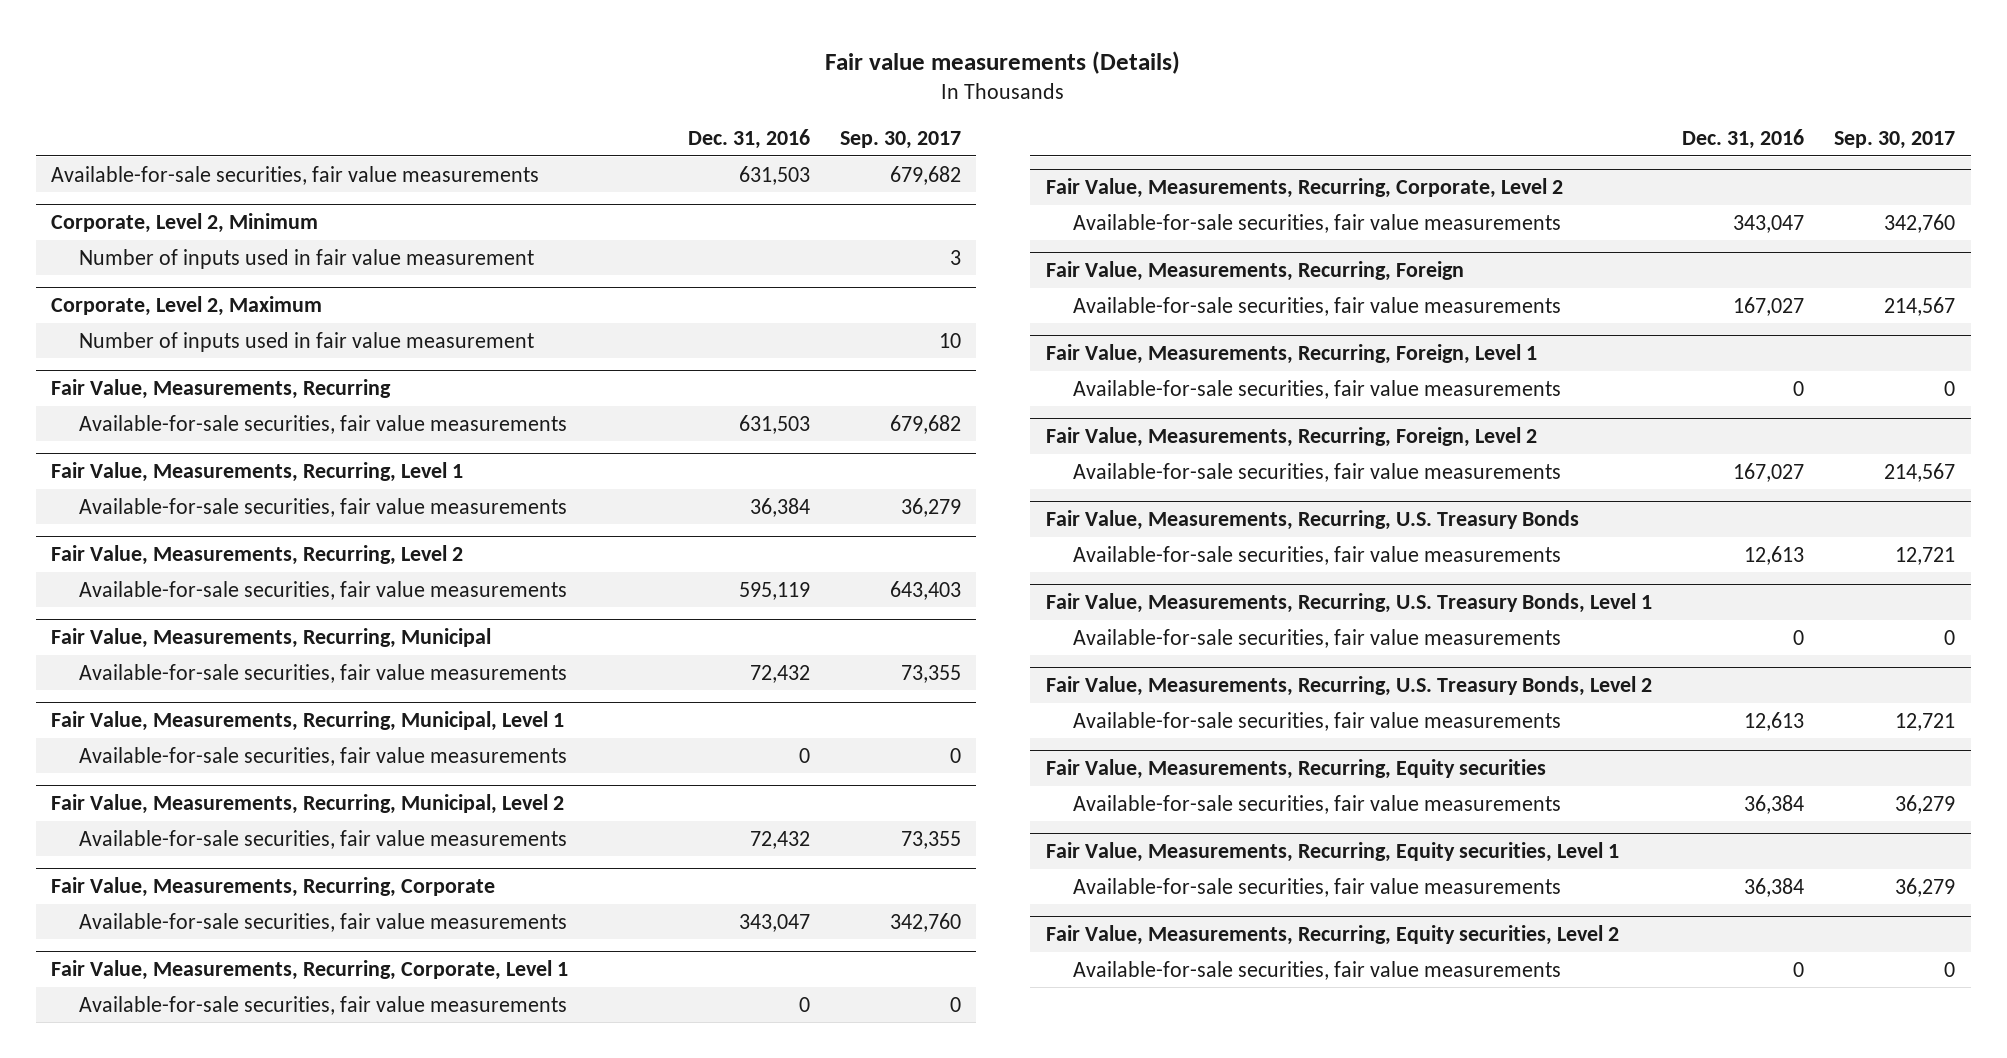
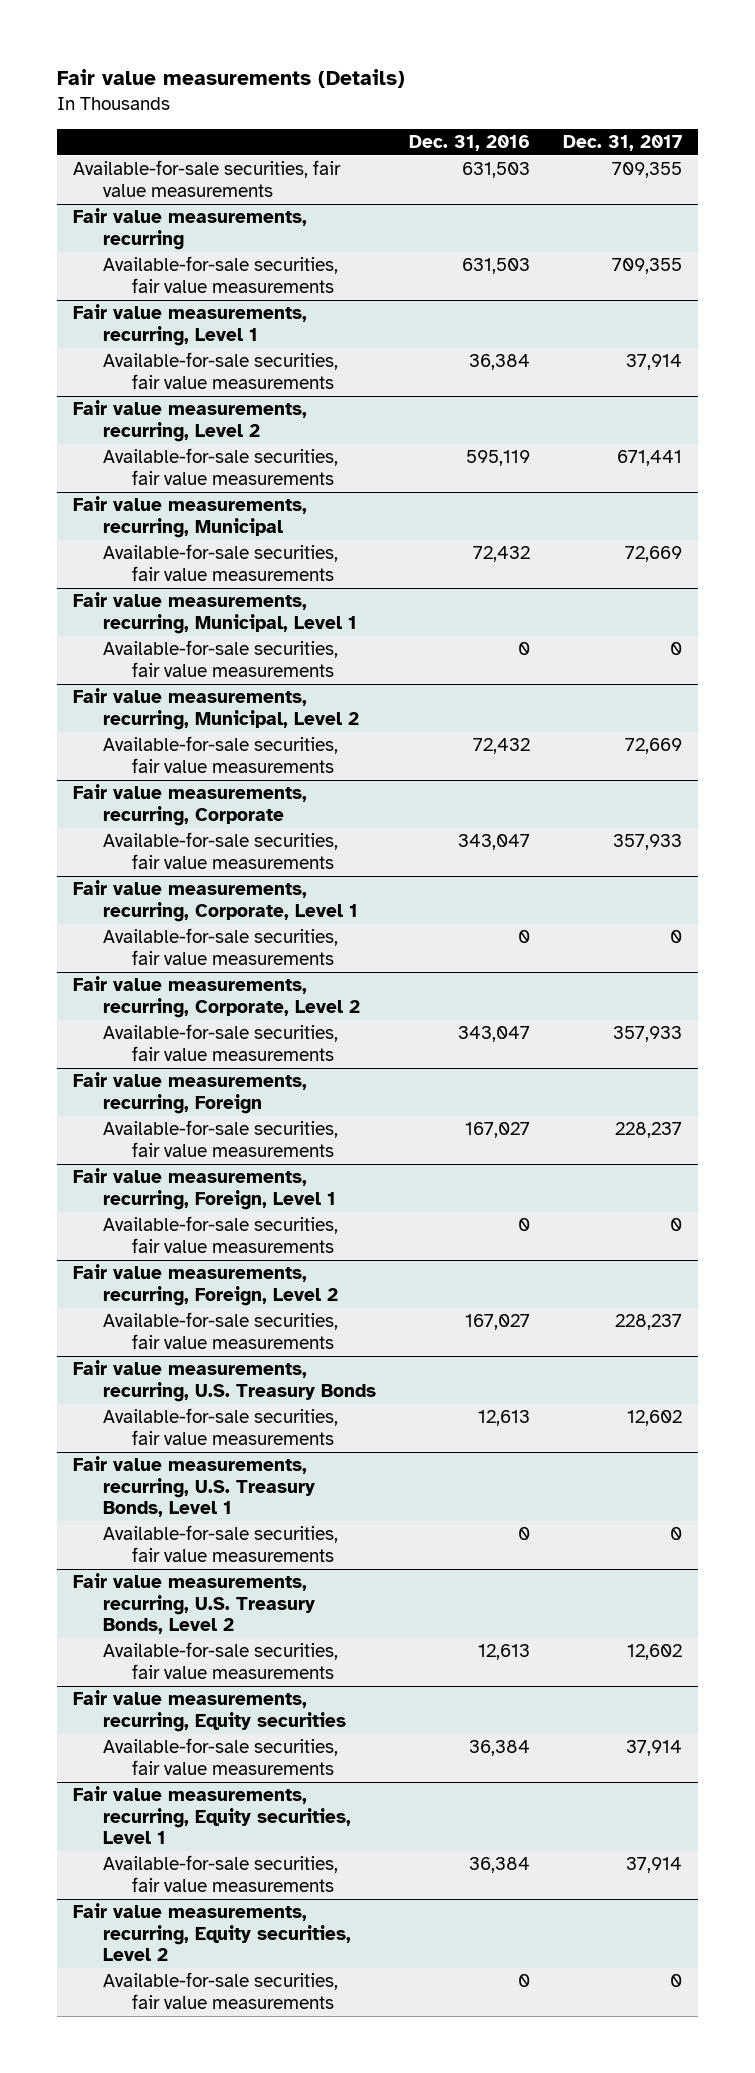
- | Dec. 31, 2016 | Sep. 30, 2017
+ | Dec. 31, 2016 | Dec. 31, 2017
- Corporate, Level 2, Minimum
- Number of inputs used in fair value measurement | | 3
- Corporate, Level 2, Maximum
- Number of inputs used in fair value measurement | | 10
- Fair Value, Measurements, Recurring
+ Fair value measurements, recurring
- Fair Value, Measurements, Recurring, Level 1
+ Fair value measurements, recurring, Level 1
- Fair Value, Measurements, Recurring, Level 2
+ Fair value measurements, recurring, Level 2
- Fair Value, Measurements, Recurring, Municipal
+ Fair value measurements, recurring, Municipal
- Fair Value, Measurements, Recurring, Municipal, Level 1
+ Fair value measurements, recurring, Municipal, Level 1
- Fair Value, Measurements, Recurring, Municipal, Level 2
+ Fair value measurements, recurring, Municipal, Level 2
- Fair Value, Measurements, Recurring, Corporate
+ Fair value measurements, recurring, Corporate
- Fair Value, Measurements, Recurring, Corporate, Level 1
+ Fair value measurements, recurring, Corporate, Level 1
- Fair Value, Measurements, Recurring, Corporate, Level 2
+ Fair value measurements, recurring, Corporate, Level 2
- Fair Value, Measurements, Recurring, Foreign
+ Fair value measurements, recurring, Foreign
- Fair Value, Measurements, Recurring, Foreign, Level 1
+ Fair value measurements, recurring, Foreign, Level 1
- Fair Value, Measurements, Recurring, Foreign, Level 2
+ Fair value measurements, recurring, Foreign, Level 2
- Fair Value, Measurements, Recurring, U.S. Treasury Bonds
+ Fair value measurements, recurring, U.S. Treasury Bonds
- Fair Value, Measurements, Recurring, U.S. Treasury Bonds, Level 1
+ Fair value measurements, recurring, U.S. Treasury Bonds, Level 1
- Fair Value, Measurements, Recurring, U.S. Treasury Bonds, Level 2
+ Fair value measurements, recurring, U.S. Treasury Bonds, Level 2
- Fair Value, Measurements, Recurring, Equity securities
+ Fair value measurements, recurring, Equity securities
- Fair Value, Measurements, Recurring, Equity securities, Level 1
+ Fair value measurements, recurring, Equity securities, Level 1
- Fair Value, Measurements, Recurring, Equity securities, Level 2
+ Fair value measurements, recurring, Equity securities, Level 2

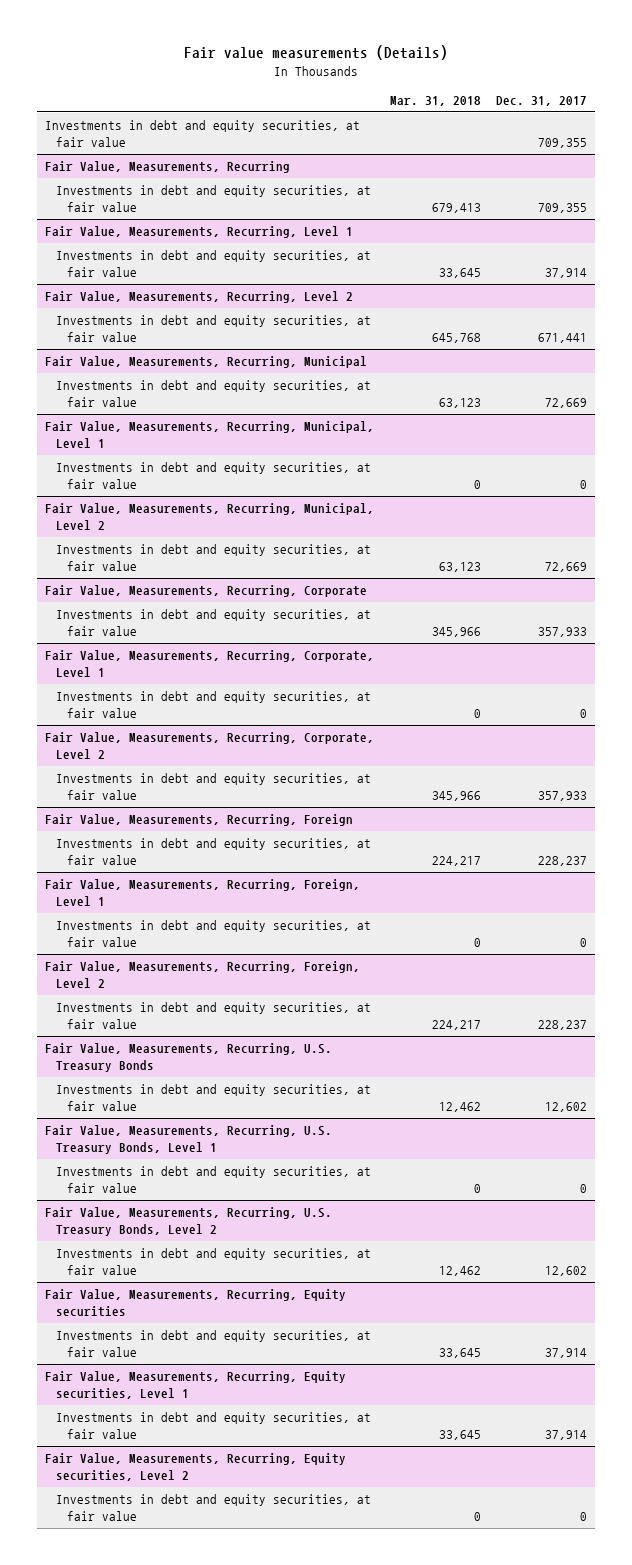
- | Dec. 31, 2016 | Dec. 31, 2017
+ | Mar. 31, 2018 | Dec. 31, 2017
- Available-for-sale securities, fair value measurements | 631,503 | 709,355
- Fair value measurements, recurring
- Available-for-sale securities, fair value measurements | 631,503 | 709,355
- Fair value measurements, recurring, Level 1
- Available-for-sale securities, fair value measurements | 36,384 | 37,914
- Fair value measurements, recurring, Level 2
- Available-for-sale securities, fair value measurements | 595,119 | 671,441
- Fair value measurements, recurring, Municipal
- Available-for-sale securities, fair value measurements | 72,432 | 72,669
- Fair value measurements, recurring, Municipal, Level 1
- Available-for-sale securities, fair value measurements | 0 | 0
- Fair value measurements, recurring, Municipal, Level 2
- Available-for-sale securities, fair value measurements | 72,432 | 72,669
- Fair value measurements, recurring, Corporate
- Available-for-sale securities, fair value measurements | 343,047 | 357,933
- Fair value measurements, recurring, Corporate, Level 1
- Available-for-sale securities, fair value measurements | 0 | 0
- Fair value measurements, recurring, Corporate, Level 2
- Available-for-sale securities, fair value measurements | 343,047 | 357,933
- Fair value measurements, recurring, Foreign
- Available-for-sale securities, fair value measurements | 167,027 | 228,237
- Fair value measurements, recurring, Foreign, Level 1
- Available-for-sale securities, fair value measurements | 0 | 0
- Fair value measurements, recurring, Foreign, Level 2
- Available-for-sale securities, fair value measurements | 167,027 | 228,237
- Fair value measurements, recurring, U.S. Treasury Bonds
- Available-for-sale securities, fair value measurements | 12,613 | 12,602
- Fair value measurements, recurring, U.S. Treasury Bonds, Level 1
- Available-for-sale securities, fair value measurements | 0 | 0
- Fair value measurements, recurring, U.S. Treasury Bonds, Level 2
- Available-for-sale securities, fair value measurements | 12,613 | 12,602
- Fair value measurements, recurring, Equity securities
- Available-for-sale securities, fair value measurements | 36,384 | 37,914
- Fair value measurements, recurring, Equity securities, Level 1
- Available-for-sale securities, fair value measurements | 36,384 | 37,914
- Fair value measurements, recurring, Equity securities, Level 2
- Available-for-sale securities, fair value measurements | 0 | 0
+ Investments in debt and equity securities, at fair value | | 709,355
+ Fair Value, Measurements, Recurring
+ Investments in debt and equity securities, at fair value | 679,413 | 709,355
+ Fair Value, Measurements, Recurring, Level 1
+ Investments in debt and equity securities, at fair value | 33,645 | 37,914
+ Fair Value, Measurements, Recurring, Level 2
+ Investments in debt and equity securities, at fair value | 645,768 | 671,441
+ Fair Value, Measurements, Recurring, Municipal
+ Investments in debt and equity securities, at fair value | 63,123 | 72,669
+ Fair Value, Measurements, Recurring, Municipal, Level 1
+ Investments in debt and equity securities, at fair value | 0 | 0
+ Fair Value, Measurements, Recurring, Municipal, Level 2
+ Investments in debt and equity securities, at fair value | 63,123 | 72,669
+ Fair Value, Measurements, Recurring, Corporate
+ Investments in debt and equity securities, at fair value | 345,966 | 357,933
+ Fair Value, Measurements, Recurring, Corporate, Level 1
+ Investments in debt and equity securities, at fair value | 0 | 0
+ Fair Value, Measurements, Recurring, Corporate, Level 2
+ Investments in debt and equity securities, at fair value | 345,966 | 357,933
+ Fair Value, Measurements, Recurring, Foreign
+ Investments in debt and equity securities, at fair value | 224,217 | 228,237
+ Fair Value, Measurements, Recurring, Foreign, Level 1
+ Investments in debt and equity securities, at fair value | 0 | 0
+ Fair Value, Measurements, Recurring, Foreign, Level 2
+ Investments in debt and equity securities, at fair value | 224,217 | 228,237
+ Fair Value, Measurements, Recurring, U.S. Treasury Bonds
+ Investments in debt and equity securities, at fair value | 12,462 | 12,602
+ Fair Value, Measurements, Recurring, U.S. Treasury Bonds, Level 1
+ Investments in debt and equity securities, at fair value | 0 | 0
+ Fair Value, Measurements, Recurring, U.S. Treasury Bonds, Level 2
+ Investments in debt and equity securities, at fair value | 12,462 | 12,602
+ Fair Value, Measurements, Recurring, Equity securities
+ Investments in debt and equity securities, at fair value | 33,645 | 37,914
+ Fair Value, Measurements, Recurring, Equity securities, Level 1
+ Investments in debt and equity securities, at fair value | 33,645 | 37,914
+ Fair Value, Measurements, Recurring, Equity securities, Level 2
+ Investments in debt and equity securities, at fair value | 0 | 0

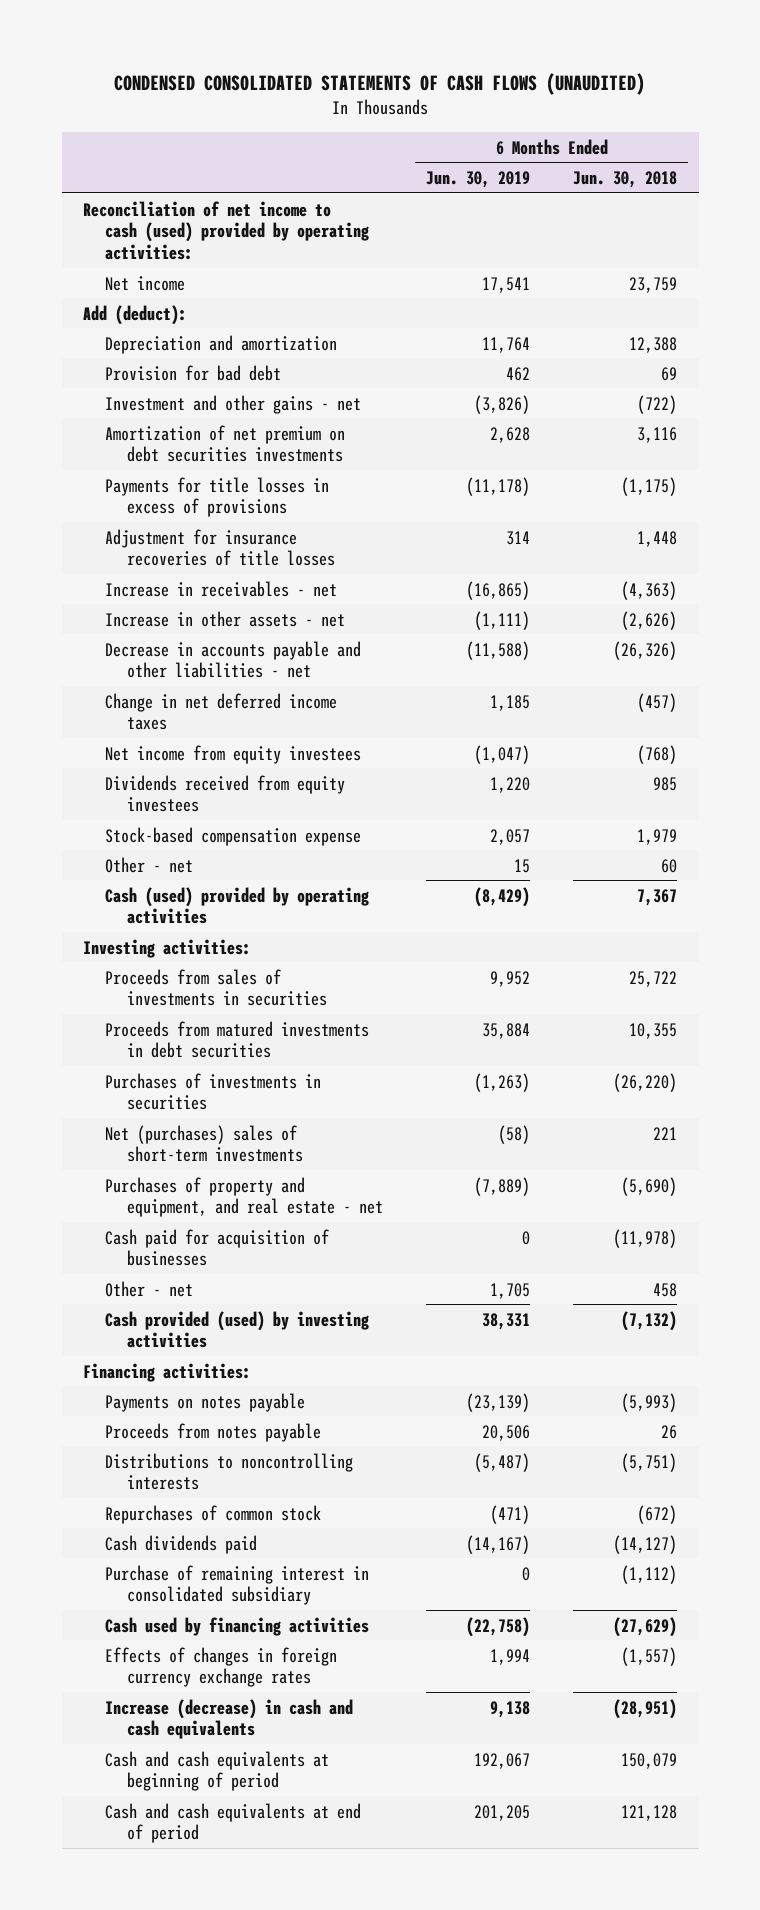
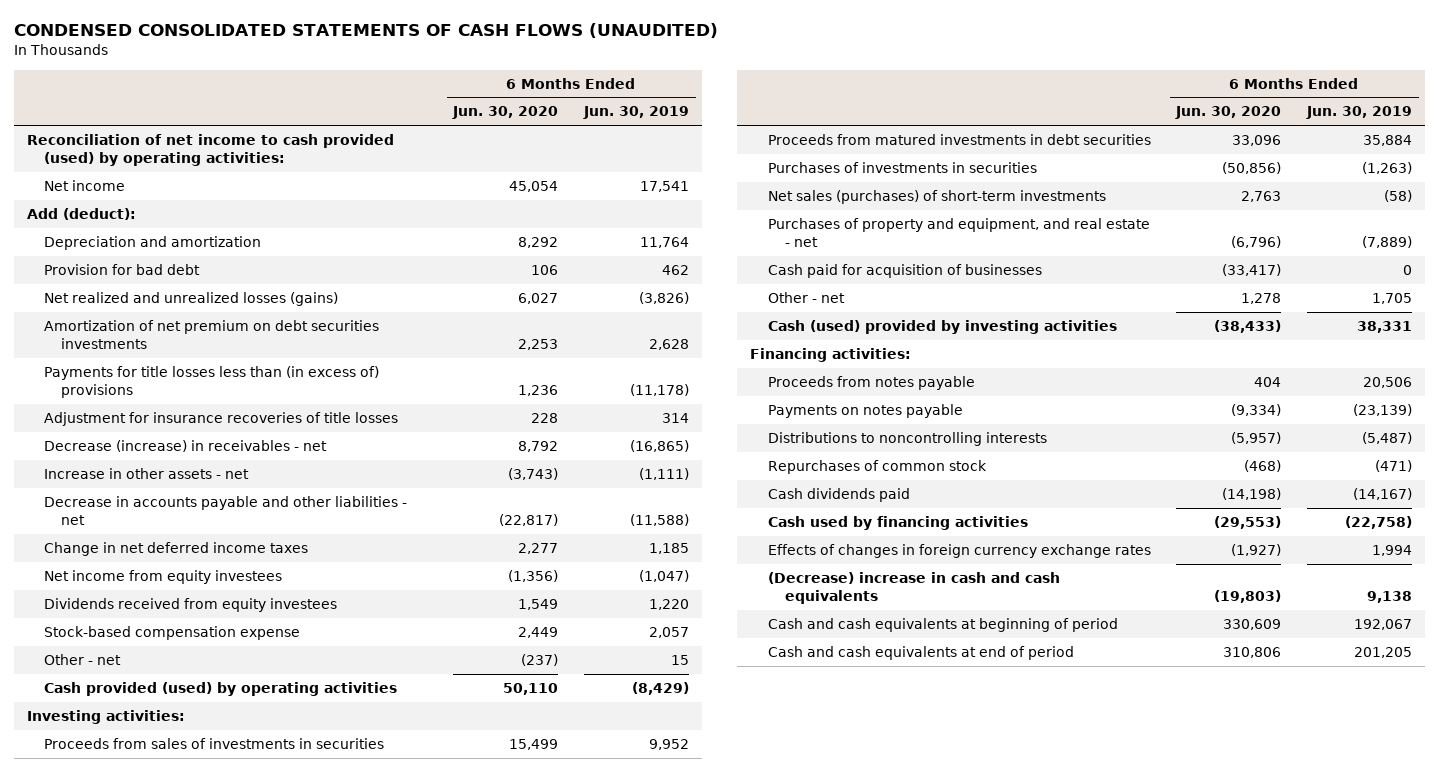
- | 6 Months Ended Jun. 30, 2019 | 6 Months Ended Jun. 30, 2018
+ | 6 Months Ended Jun. 30, 2020 | 6 Months Ended Jun. 30, 2019
- Reconciliation of net income to cash (used) provided by operating activities:
+ Reconciliation of net income to cash provided (used) by operating activities:
- Investment and other gains - net | (3,826) | (722)
+ Net realized and unrealized losses (gains) | 6,027 | (3,826)
- Payments for title losses in excess of provisions | (11,178) | (1,175)
+ Payments for title losses less than (in excess of) provisions | 1,236 | (11,178)
- Increase in receivables - net | (16,865) | (4,363)
+ Decrease (increase) in receivables - net | 8,792 | (16,865)
- Cash (used) provided by operating activities | (8,429) | 7,367
+ Cash provided (used) by operating activities | 50,110 | (8,429)
- Net (purchases) sales of short-term investments | (58) | 221
+ Net sales (purchases) of short-term investments | 2,763 | (58)
- Cash provided (used) by investing activities | 38,331 | (7,132)
+ Cash (used) provided by investing activities | (38,433) | 38,331
moved down: Payments on notes payable | (9,334) | (23,139)
- Purchase of remaining interest in consolidated subsidiary | 0 | (1,112)
- Increase (decrease) in cash and cash equivalents | 9,138 | (28,951)
+ (Decrease) increase in cash and cash equivalents | (19,803) | 9,138

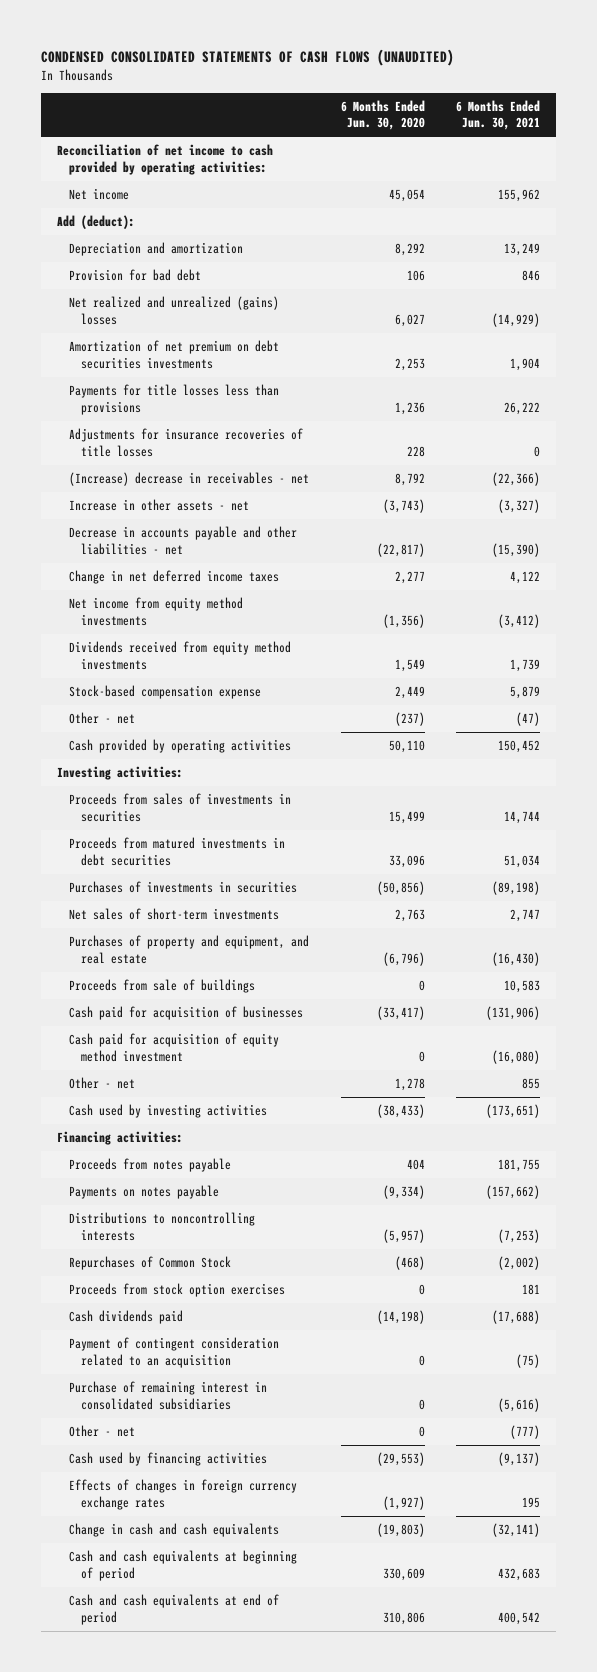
- | 6 Months Ended Jun. 30, 2020 | 6 Months Ended Jun. 30, 2019
+ | 6 Months Ended Jun. 30, 2020 | 6 Months Ended Jun. 30, 2021
- Reconciliation of net income to cash provided (used) by operating activities:
+ Reconciliation of net income to cash provided by operating activities:
- Net realized and unrealized losses (gains) | 6,027 | (3,826)
+ Net realized and unrealized (gains) losses | 6,027 | (14,929)
- Payments for title losses less than (in excess of) provisions | 1,236 | (11,178)
- Adjustment for insurance recoveries of title losses | 228 | 314
- Decrease (increase) in receivables - net | 8,792 | (16,865)
+ Payments for title losses less than provisions | 1,236 | 26,222
+ Adjustments for insurance recoveries of title losses | 228 | 0
+ (Increase) decrease in receivables - net | 8,792 | (22,366)
- Net income from equity investees | (1,356) | (1,047)
- Dividends received from equity investees | 1,549 | 1,220
+ Net income from equity method investments | (1,356) | (3,412)
+ Dividends received from equity method investments | 1,549 | 1,739
- Cash provided (used) by operating activities | 50,110 | (8,429)
+ Cash provided by operating activities | 50,110 | 150,452
- Net sales (purchases) of short-term investments | 2,763 | (58)
- Purchases of property and equipment, and real estate - net | (6,796) | (7,889)
+ Net sales of short-term investments | 2,763 | 2,747
+ Purchases of property and equipment, and real estate | (6,796) | (16,430)
+ Proceeds from sale of buildings | 0 | 10,583
+ Cash paid for acquisition of equity method investment | 0 | (16,080)
- Cash (used) provided by investing activities | (38,433) | 38,331
+ Cash used by investing activities | (38,433) | (173,651)
- Repurchases of common stock | (468) | (471)
+ Repurchases of Common Stock | (468) | (2,002)
+ Proceeds from stock option exercises | 0 | 181
+ Payment of contingent consideration related to an acquisition | 0 | (75)
+ Purchase of remaining interest in consolidated subsidiaries | 0 | (5,616)
+ Other - net | 0 | (777)
- (Decrease) increase in cash and cash equivalents | (19,803) | 9,138
+ Change in cash and cash equivalents | (19,803) | (32,141)

